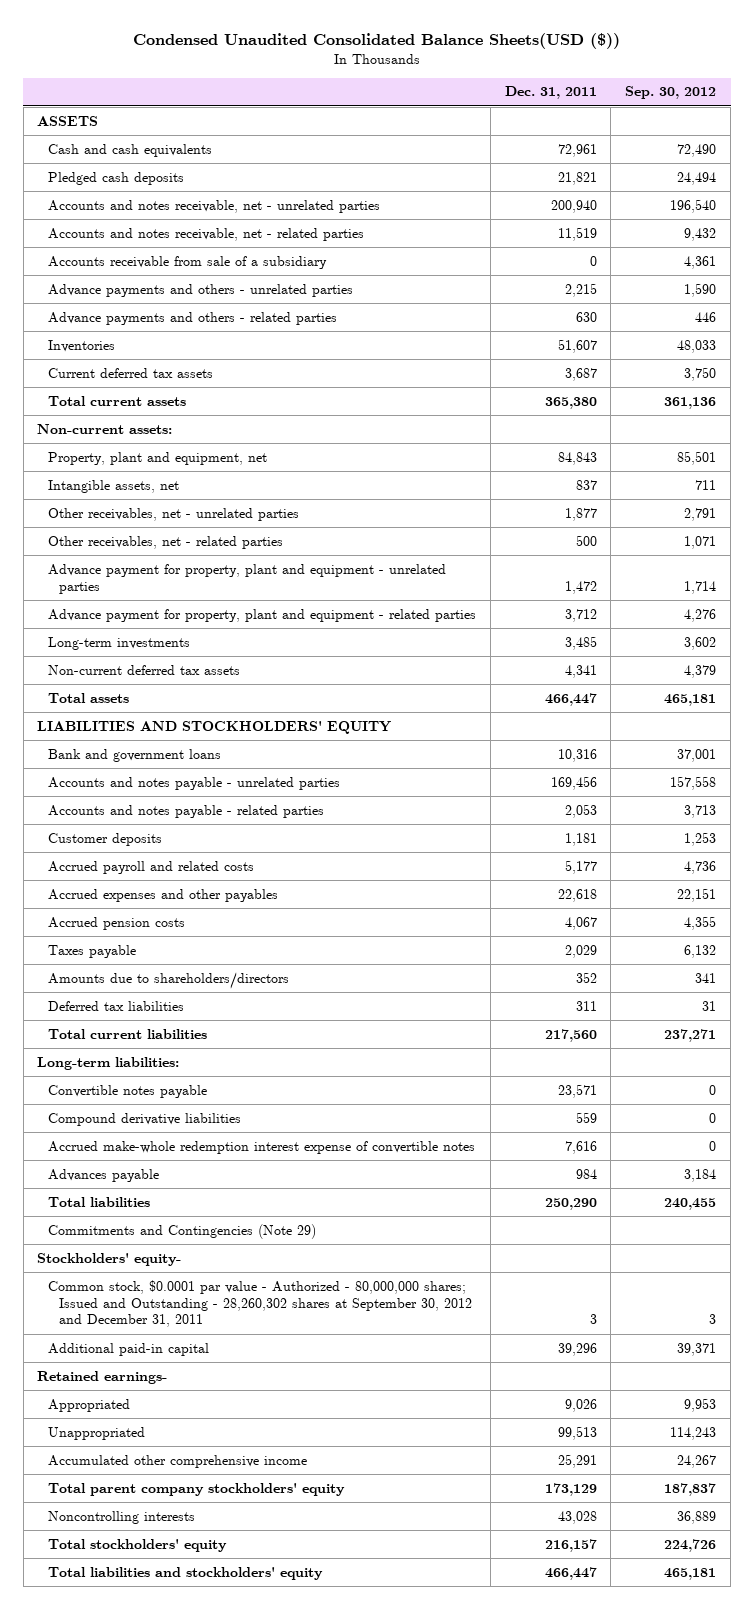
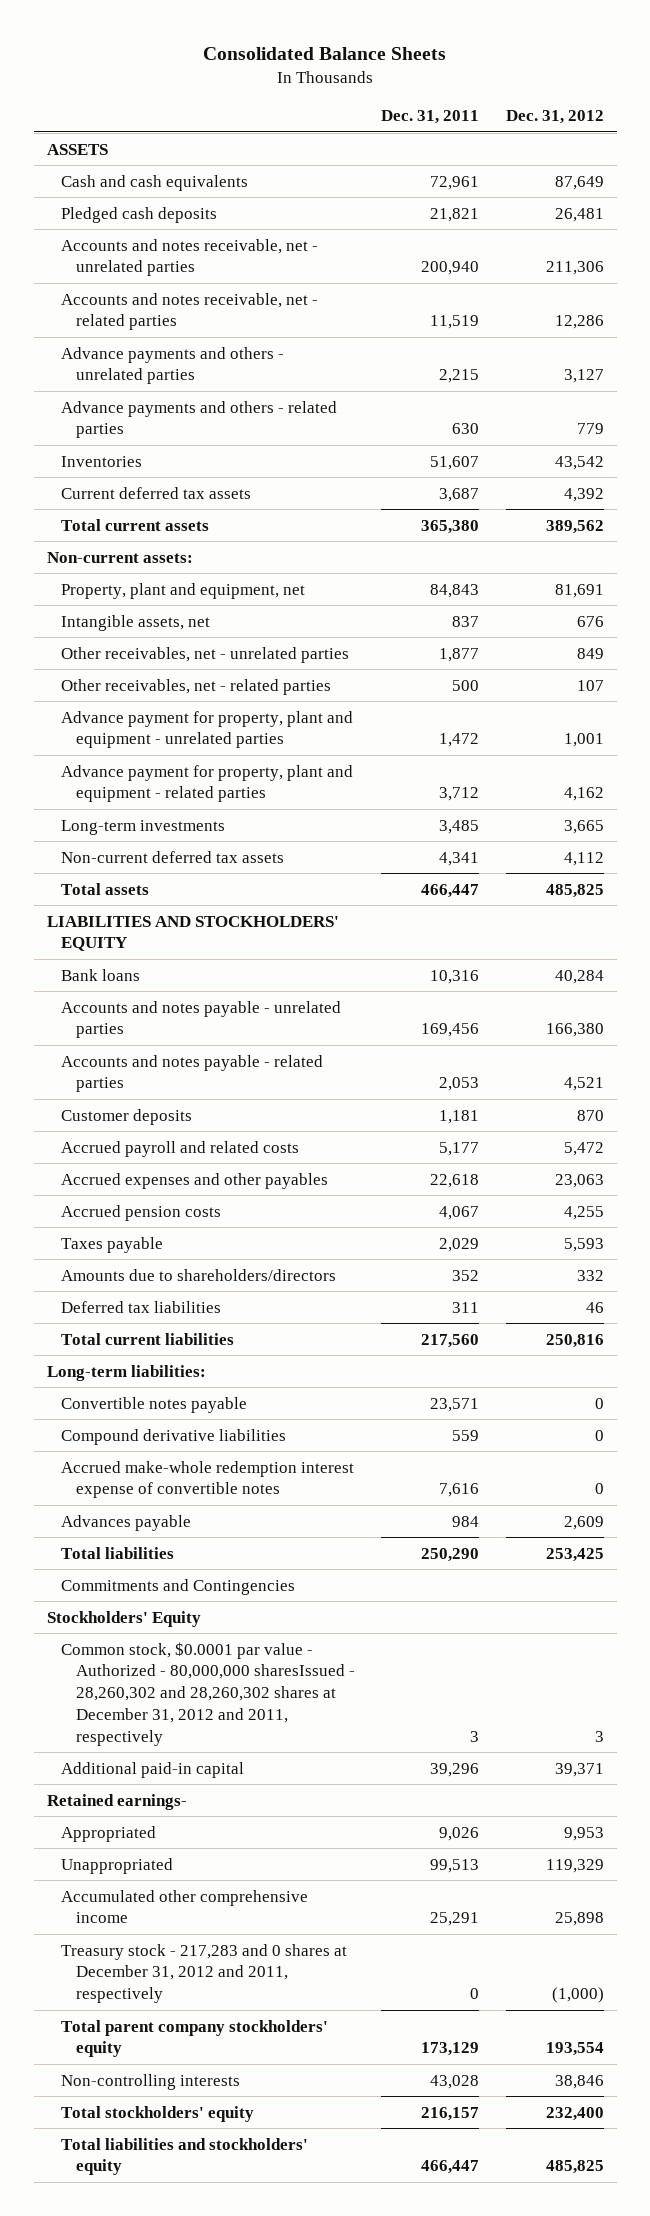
- Condensed Unaudited Consolidated Balance Sheets(USD ($))
+ Consolidated Balance Sheets
- | Dec. 31, 2011 | Sep. 30, 2012
+ | Dec. 31, 2011 | Dec. 31, 2012
- Accounts receivable from sale of a subsidiary | 0 | 4,361
- Bank and government loans | 10,316 | 37,001
+ Bank loans | 10,316 | 40,284
- Commitments and Contingencies (Note 29)
- Stockholders' equity-
- Common stock, $0.0001 par value - Authorized - 80,000,000 shares; Issued and Outstanding - 28,260,302 shares at September 30, 2012 and December 31, 2011 | 3 | 3
+ Commitments and Contingencies
+ Stockholders' Equity
+ Common stock, $0.0001 par value - Authorized - 80,000,000 sharesIssued - 28,260,302 and 28,260,302 shares at December 31, 2012 and 2011, respectively | 3 | 3
+ Treasury stock - 217,283 and 0 shares at December 31, 2012 and 2011, respectively | 0 | (1,000)
- Noncontrolling interests | 43,028 | 36,889
+ Non-controlling interests | 43,028 | 38,846

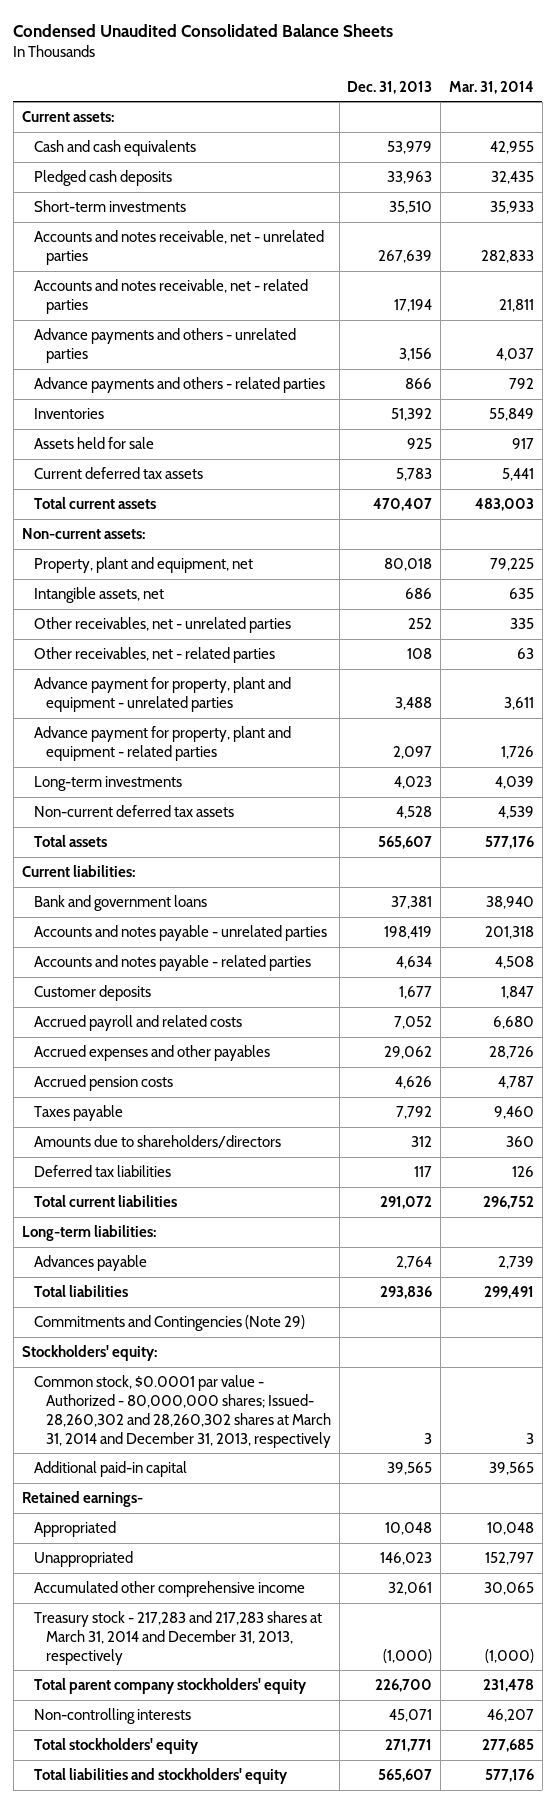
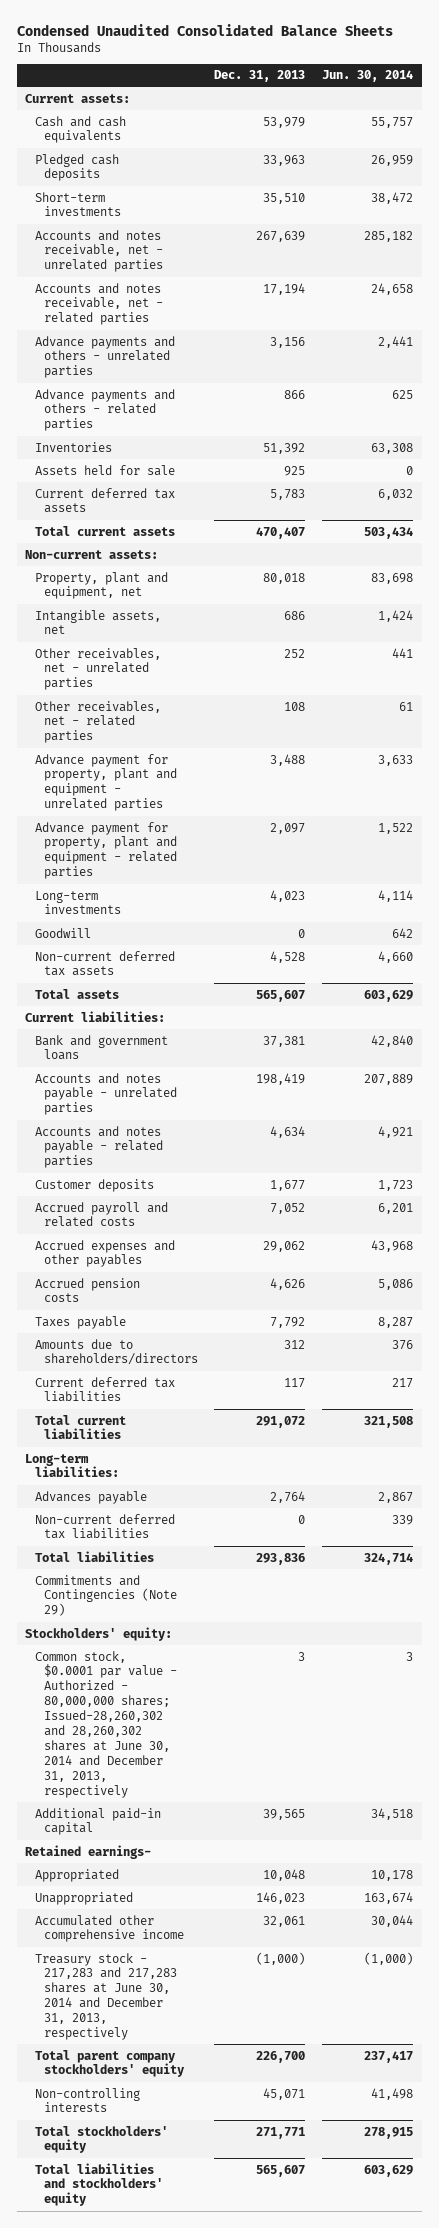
- | Dec. 31, 2013 | Mar. 31, 2014
+ | Dec. 31, 2013 | Jun. 30, 2014
+ Goodwill | 0 | 642
- Deferred tax liabilities | 117 | 126
+ Current deferred tax liabilities | 117 | 217
+ Non-current deferred tax liabilities | 0 | 339
- Common stock, $0.0001 par value - Authorized - 80,000,000 shares; Issued- 28,260,302 and 28,260,302 shares at March 31, 2014 and December 31, 2013, respectively | 3 | 3
+ Common stock, $0.0001 par value - Authorized - 80,000,000 shares; Issued-28,260,302 and 28,260,302 shares at June 30, 2014 and December 31, 2013, respectively | 3 | 3
- Treasury stock - 217,283 and 217,283 shares at March 31, 2014 and December 31, 2013, respectively | (1,000) | (1,000)
+ Treasury stock - 217,283 and 217,283 shares at June 30, 2014 and December 31, 2013, respectively | (1,000) | (1,000)

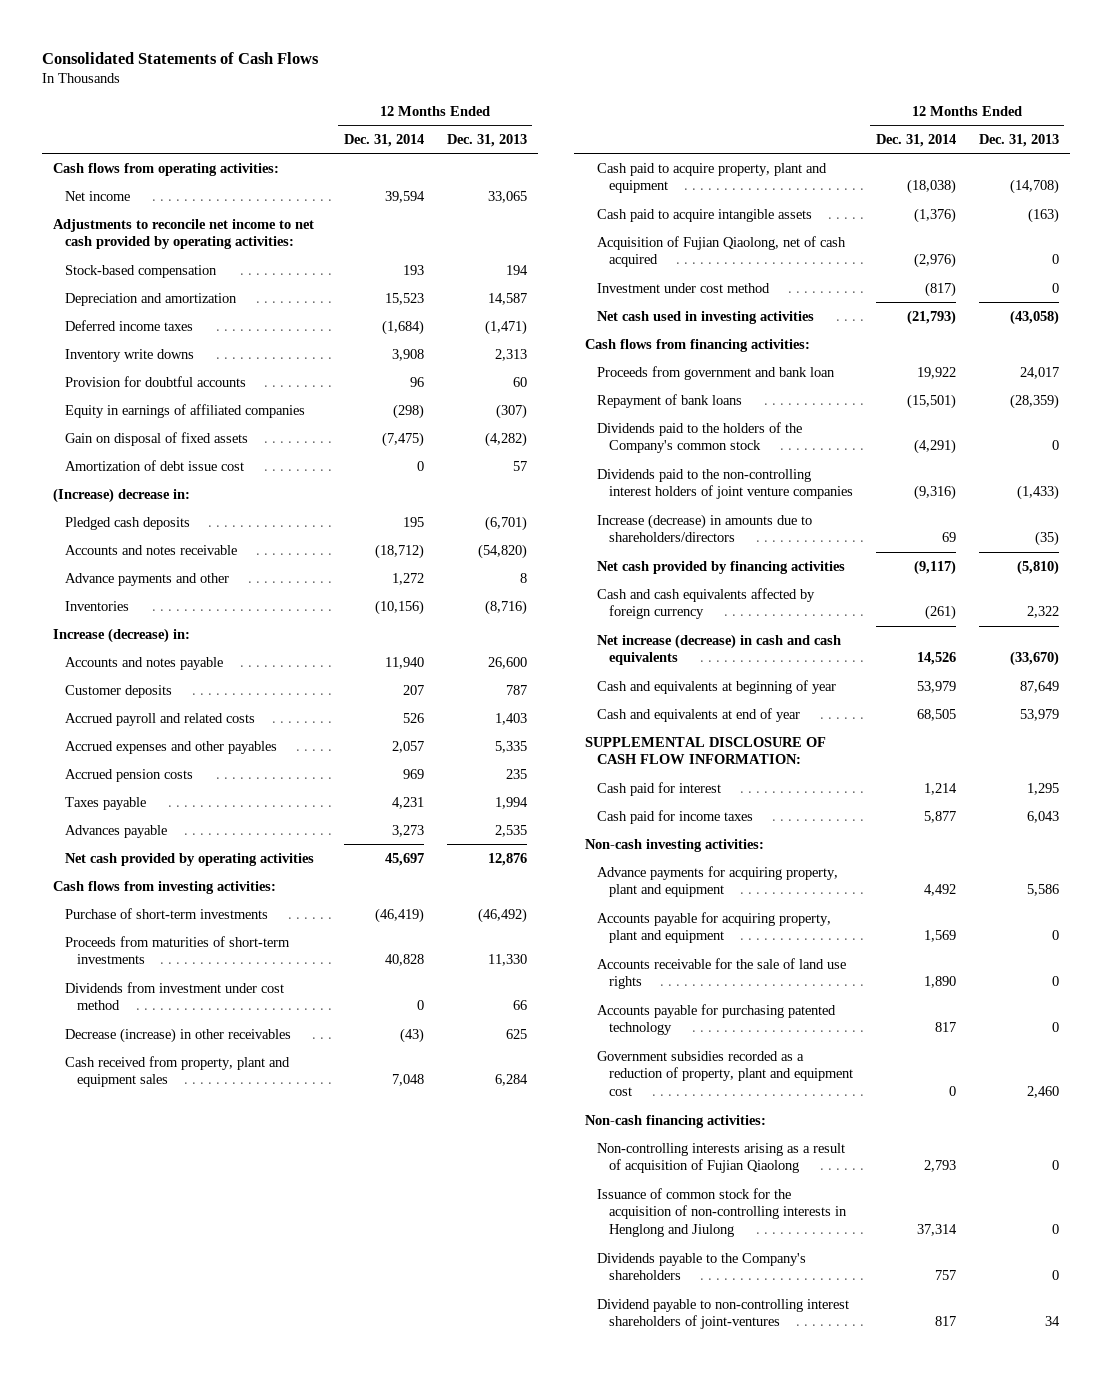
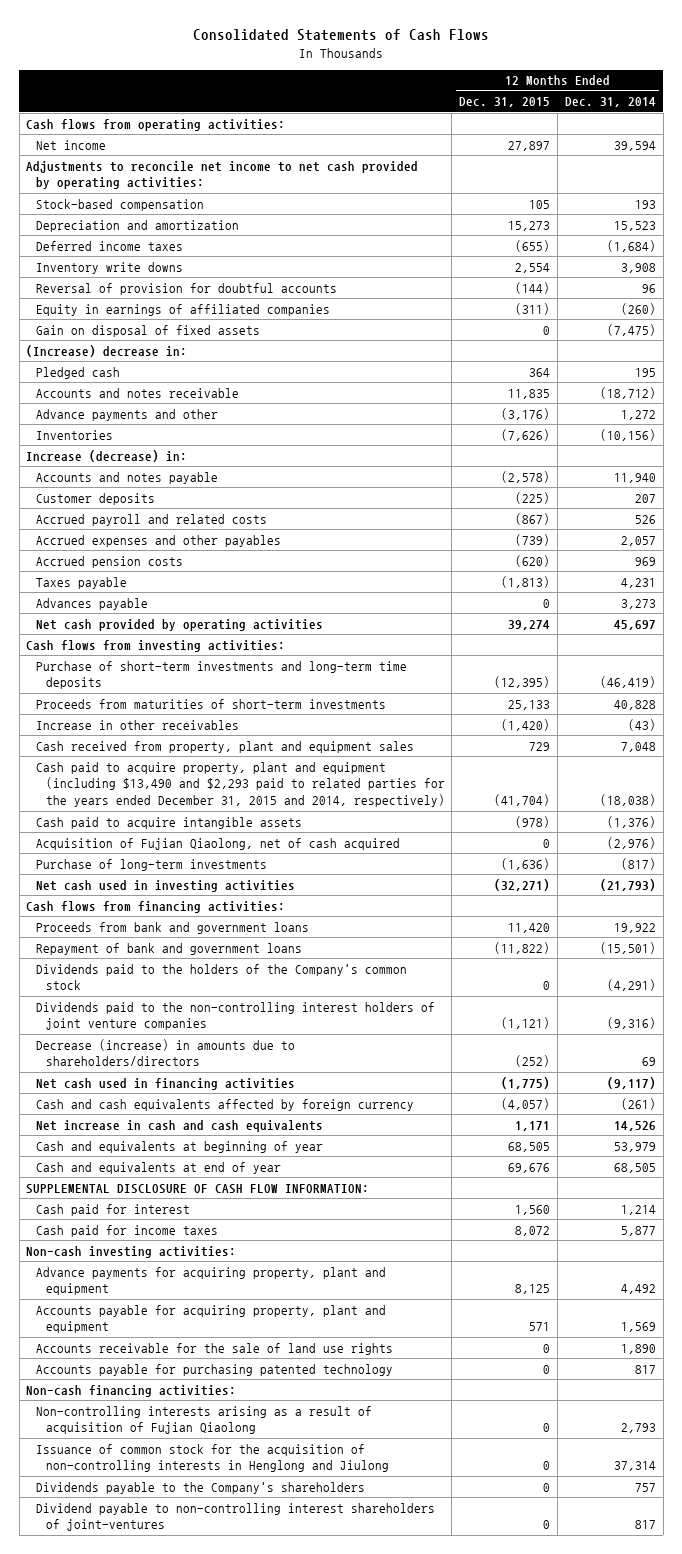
- | 12 Months Ended Dec. 31, 2014 | 12 Months Ended Dec. 31, 2013
+ | 12 Months Ended Dec. 31, 2015 | 12 Months Ended Dec. 31, 2014
- Provision for doubtful accounts | 96 | 60
- Equity in earnings of affiliated companies | (298) | (307)
+ Reversal of provision for doubtful accounts | (144) | 96
+ Equity in earnings of affiliated companies | (311) | (260)
- Amortization of debt issue cost | 0 | 57
- Pledged cash deposits | 195 | (6,701)
+ Pledged cash | 364 | 195
- Purchase of short-term investments | (46,419) | (46,492)
+ Purchase of short-term investments and long-term time deposits | (12,395) | (46,419)
- Dividends from investment under cost method | 0 | 66
- Decrease (increase) in other receivables | (43) | 625
+ Increase in other receivables | (1,420) | (43)
- Cash paid to acquire property, plant and equipment | (18,038) | (14,708)
+ Cash paid to acquire property, plant and equipment (including $13,490 and $2,293 paid to related parties for the years ended December 31, 2015 and 2014, respectively) | (41,704) | (18,038)
- Investment under cost method | (817) | 0
+ Purchase of long-term investments | (1,636) | (817)
- Proceeds from government and bank loan | 19,922 | 24,017
- Repayment of bank loans | (15,501) | (28,359)
+ Proceeds from bank and government loans | 11,420 | 19,922
+ Repayment of bank and government loans | (11,822) | (15,501)
- Increase (decrease) in amounts due to shareholders/directors | 69 | (35)
- Net cash provided by financing activities | (9,117) | (5,810)
+ Decrease (increase) in amounts due to shareholders/directors | (252) | 69
+ Net cash used in financing activities | (1,775) | (9,117)
- Net increase (decrease) in cash and cash equivalents | 14,526 | (33,670)
+ Net increase in cash and cash equivalents | 1,171 | 14,526
- Government subsidies recorded as a reduction of property, plant and equipment cost | 0 | 2,460

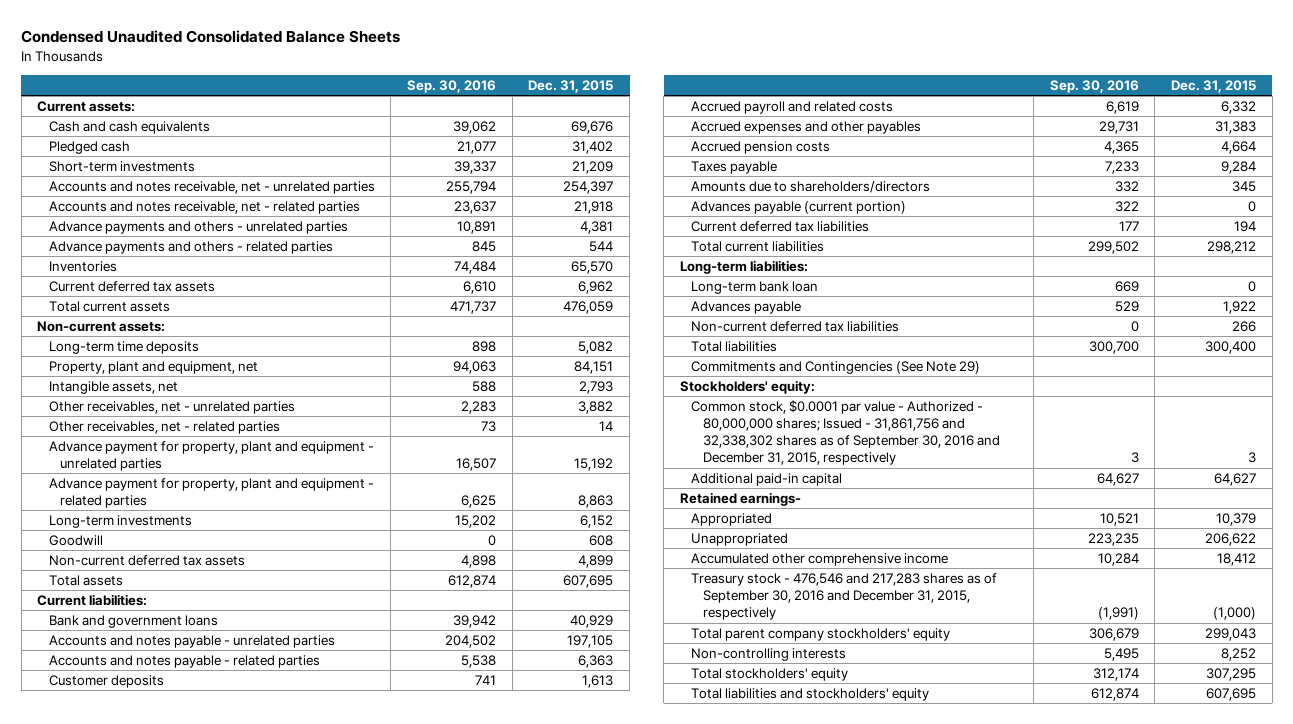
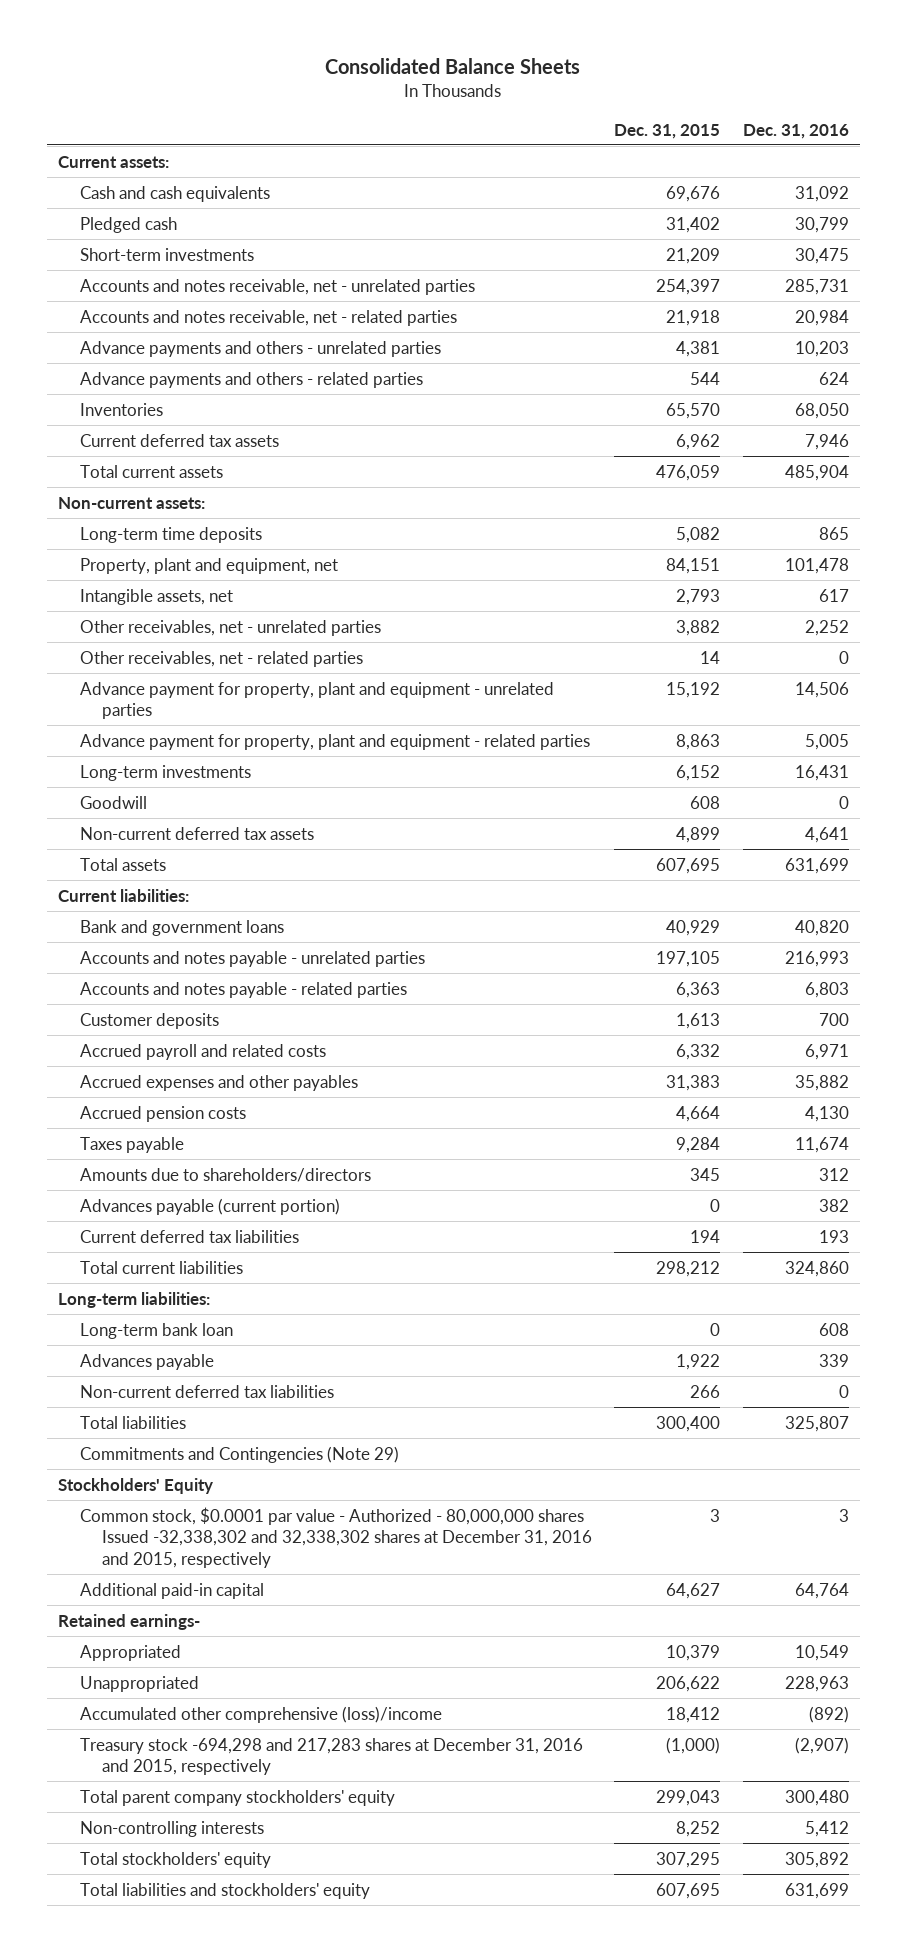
- Condensed Unaudited Consolidated Balance Sheets
+ Consolidated Balance Sheets
- | Sep. 30, 2016 | Dec. 31, 2015
+ | Dec. 31, 2015 | Dec. 31, 2016
- Commitments and Contingencies (See Note 29)
- Stockholders' equity:
- Common stock, $0.0001 par value - Authorized - 80,000,000 shares; Issued - 31,861,756 and 32,338,302 shares as of September 30, 2016 and December 31, 2015, respectively | 3 | 3
+ Commitments and Contingencies (Note 29)
+ Stockholders' Equity
+ Common stock, $0.0001 par value - Authorized - 80,000,000 shares Issued -32,338,302 and 32,338,302 shares at December 31, 2016 and 2015, respectively | 3 | 3
- Accumulated other comprehensive income | 10,284 | 18,412
- Treasury stock - 476,546 and 217,283 shares as of September 30, 2016 and December 31, 2015, respectively | (1,991) | (1,000)
+ Accumulated other comprehensive (loss)/income | 18,412 | (892)
+ Treasury stock -694,298 and 217,283 shares at December 31, 2016 and 2015, respectively | (1,000) | (2,907)

